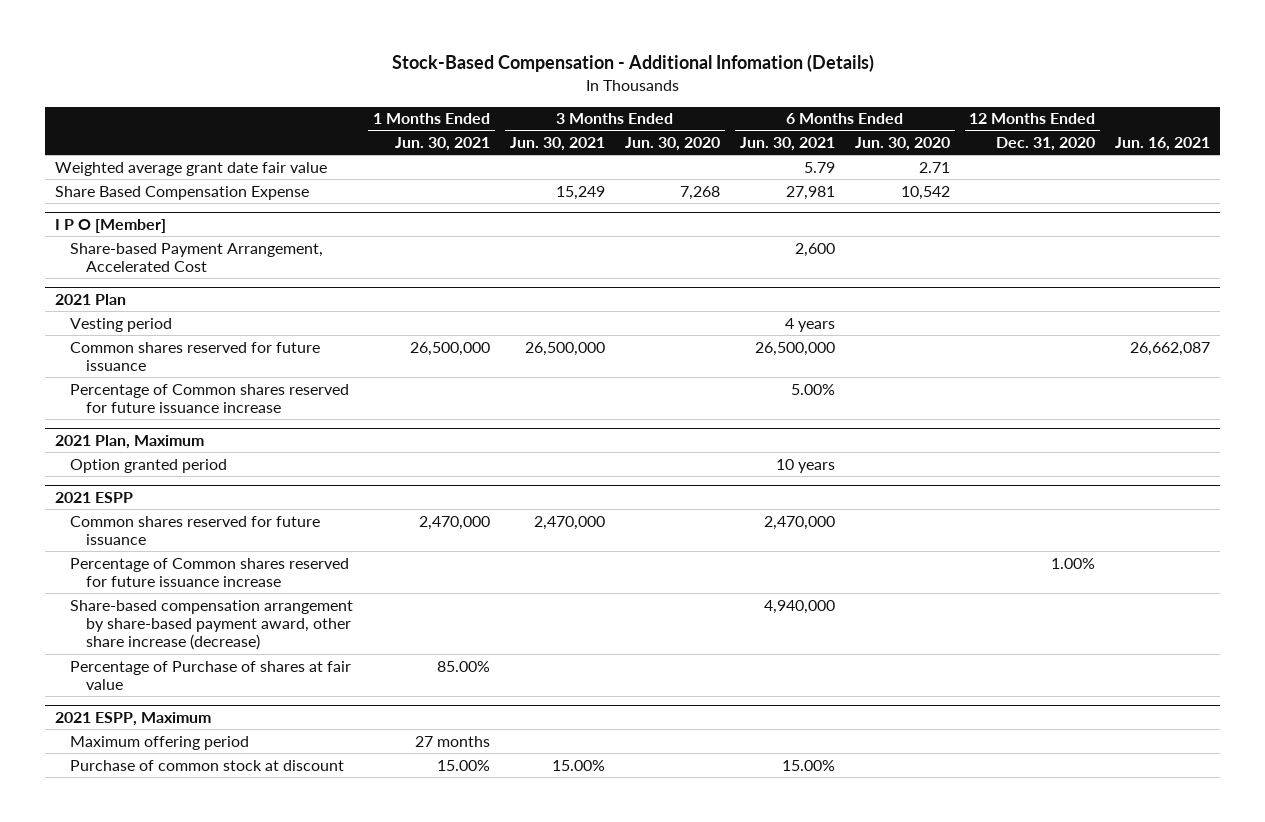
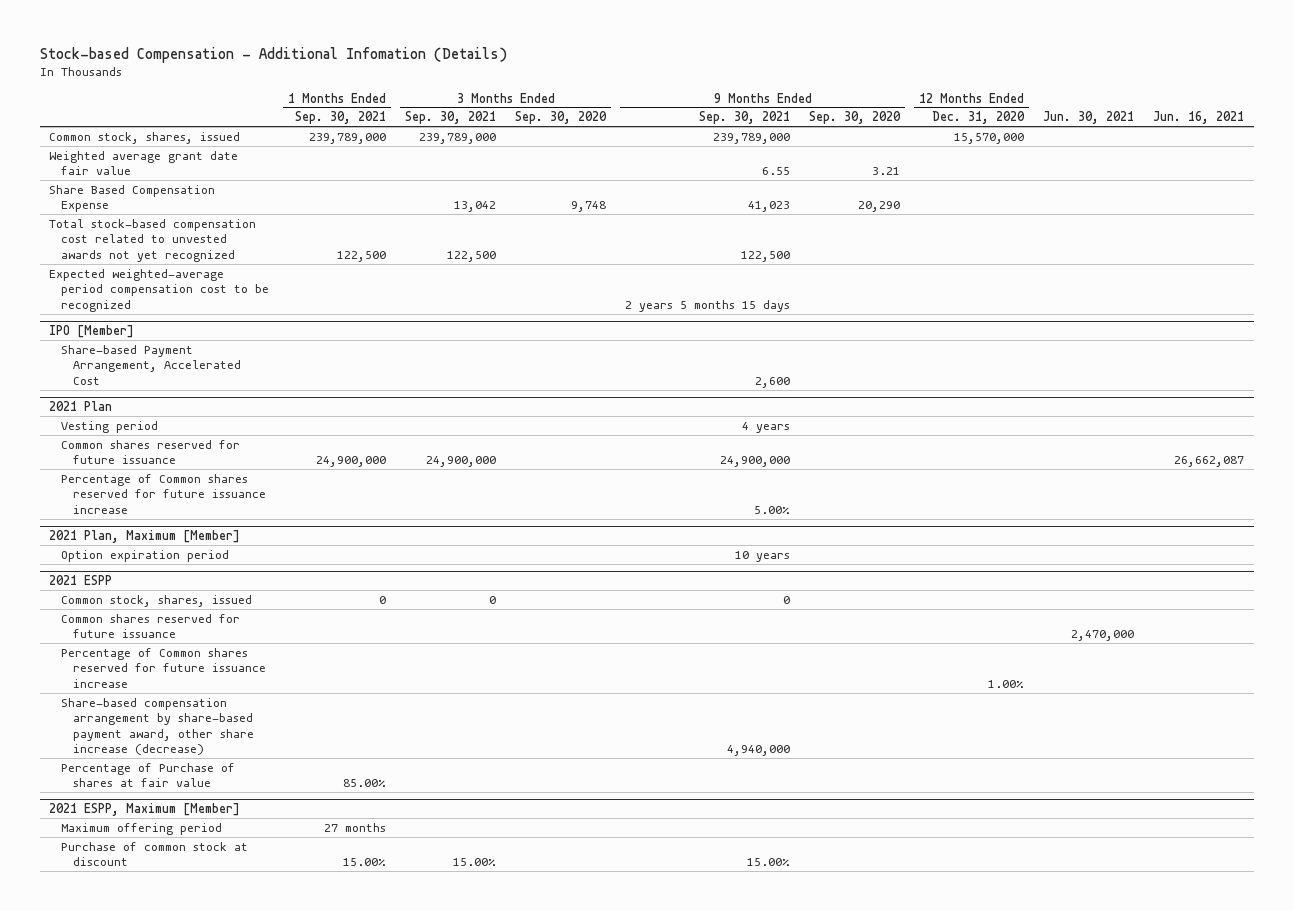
- Stock-Based Compensation - Additional Infomation (Details)
+ Stock-based Compensation - Additional Infomation (Details)
- | 1 Months Ended Jun. 30, 2021 | 3 Months Ended Jun. 30, 2021 | 3 Months Ended Jun. 30, 2020 | 6 Months Ended Jun. 30, 2021 | 6 Months Ended Jun. 30, 2020 | 12 Months Ended Dec. 31, 2020 | Jun. 16, 2021
+ | 1 Months Ended Sep. 30, 2021 | 3 Months Ended Sep. 30, 2021 | 3 Months Ended Sep. 30, 2020 | 9 Months Ended Sep. 30, 2021 | 9 Months Ended Sep. 30, 2020 | 12 Months Ended Dec. 31, 2020 | Jun. 30, 2021 | Jun. 16, 2021
+ Common stock, shares, issued | 239,789,000 | 239,789,000 | | 239,789,000 | | 15,570,000 | |
- I P O [Member]
+ Total stock-based compensation cost related to unvested awards not yet recognized | 122,500 | 122,500 | | 122,500 | | | |
+ Expected weighted-average period compensation cost to be recognized | | | | 2 years 5 months 15 days | | | |
+ IPO [Member]
- 2021 Plan, Maximum
- Option granted period | | | | 10 years | | |
+ 2021 Plan, Maximum [Member]
+ Option expiration period | | | | 10 years | | | |
@ 2021 ESPP
+ Common stock, shares, issued | 0 | 0 | | 0 | | | |
- 2021 ESPP, Maximum
+ 2021 ESPP, Maximum [Member]

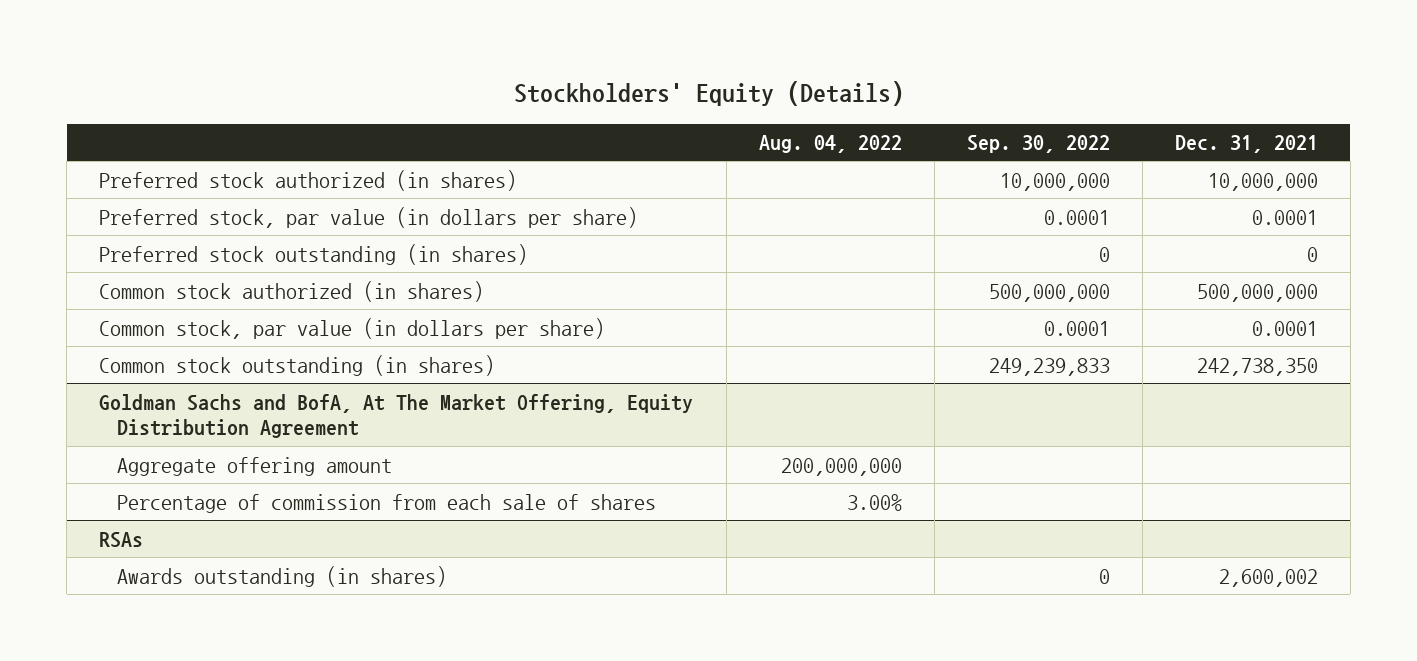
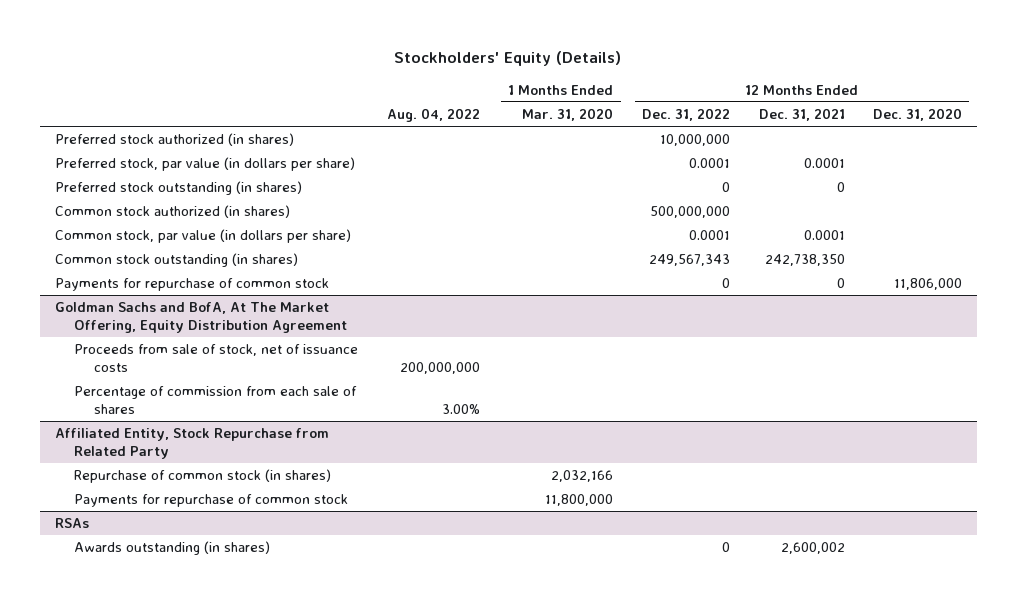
- | Aug. 04, 2022 | Sep. 30, 2022 | Dec. 31, 2021
+ | Aug. 04, 2022 | 1 Months Ended Mar. 31, 2020 | 12 Months Ended Dec. 31, 2022 | 12 Months Ended Dec. 31, 2021 | 12 Months Ended Dec. 31, 2020
+ Payments for repurchase of common stock | | | 0 | 0 | 11,806,000
@ Goldman Sachs and BofA, At The Market Offering, Equity Distribution Agreement
- Aggregate offering amount | 200,000,000 | |
+ Proceeds from sale of stock, net of issuance costs | 200,000,000 | | | |
+ Affiliated Entity, Stock Repurchase from Related Party
+ Repurchase of common stock (in shares) | | 2,032,166 | | |
+ Payments for repurchase of common stock | | 11,800,000 | | |

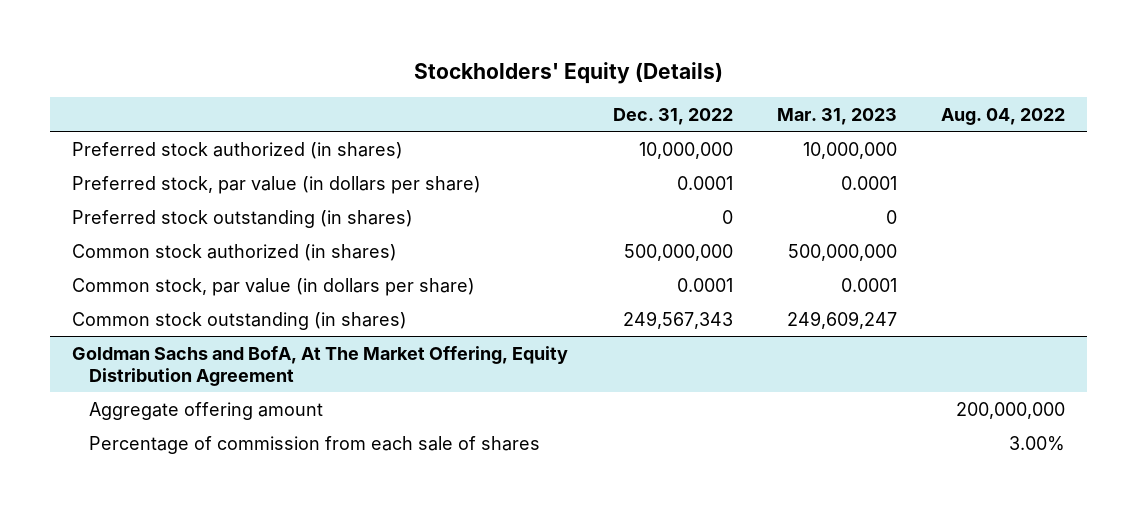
- | Aug. 04, 2022 | 1 Months Ended Mar. 31, 2020 | 12 Months Ended Dec. 31, 2022 | 12 Months Ended Dec. 31, 2021 | 12 Months Ended Dec. 31, 2020
+ | Dec. 31, 2022 | Mar. 31, 2023 | Aug. 04, 2022
- Payments for repurchase of common stock | | | 0 | 0 | 11,806,000
@ Goldman Sachs and BofA, At The Market Offering, Equity Distribution Agreement
- Proceeds from sale of stock, net of issuance costs | 200,000,000 | | | |
+ Aggregate offering amount | | | 200,000,000
- Affiliated Entity, Stock Repurchase from Related Party
- Repurchase of common stock (in shares) | | 2,032,166 | | |
- Payments for repurchase of common stock | | 11,800,000 | | |
- RSAs
- Awards outstanding (in shares) | | | 0 | 2,600,002 |

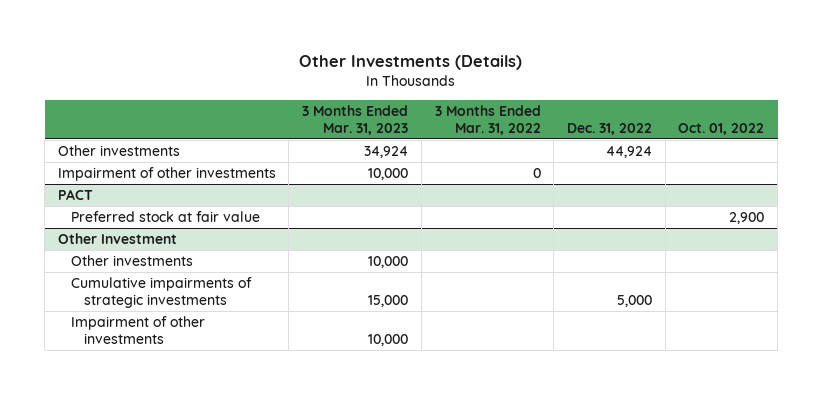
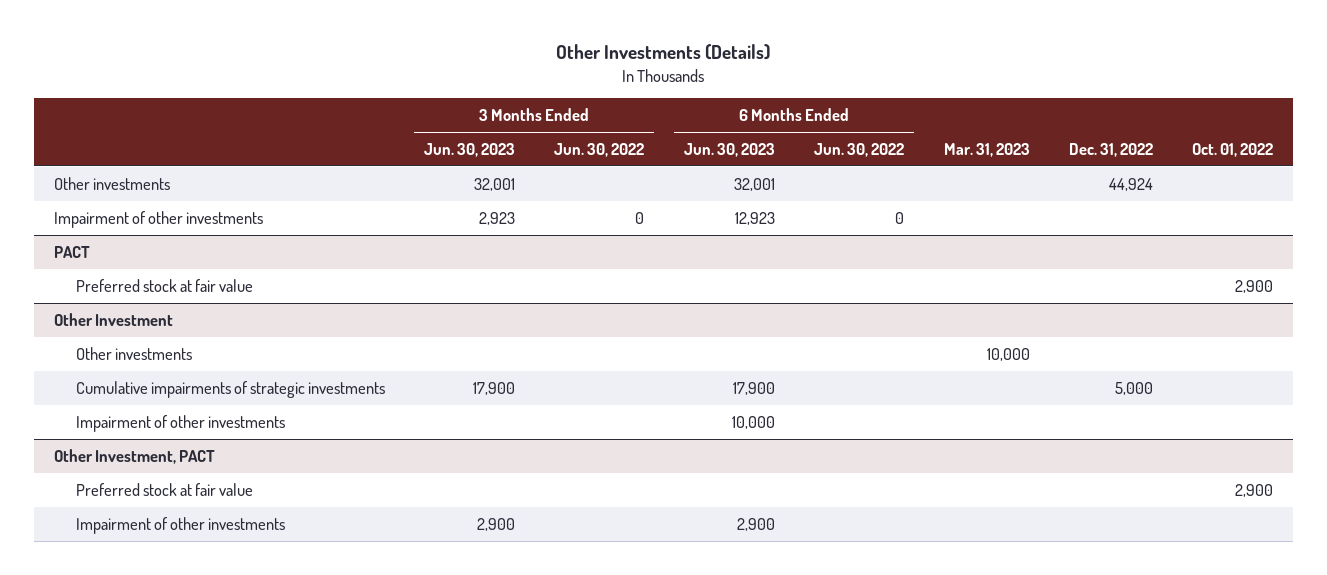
- | 3 Months Ended Mar. 31, 2023 | 3 Months Ended Mar. 31, 2022 | Dec. 31, 2022 | Oct. 01, 2022
+ | 3 Months Ended Jun. 30, 2023 | 3 Months Ended Jun. 30, 2022 | 6 Months Ended Jun. 30, 2023 | 6 Months Ended Jun. 30, 2022 | Mar. 31, 2023 | Dec. 31, 2022 | Oct. 01, 2022
+ Other Investment, PACT
+ Preferred stock at fair value | | | | | | | 2,900
+ Impairment of other investments | 2,900 | | 2,900 | | | |

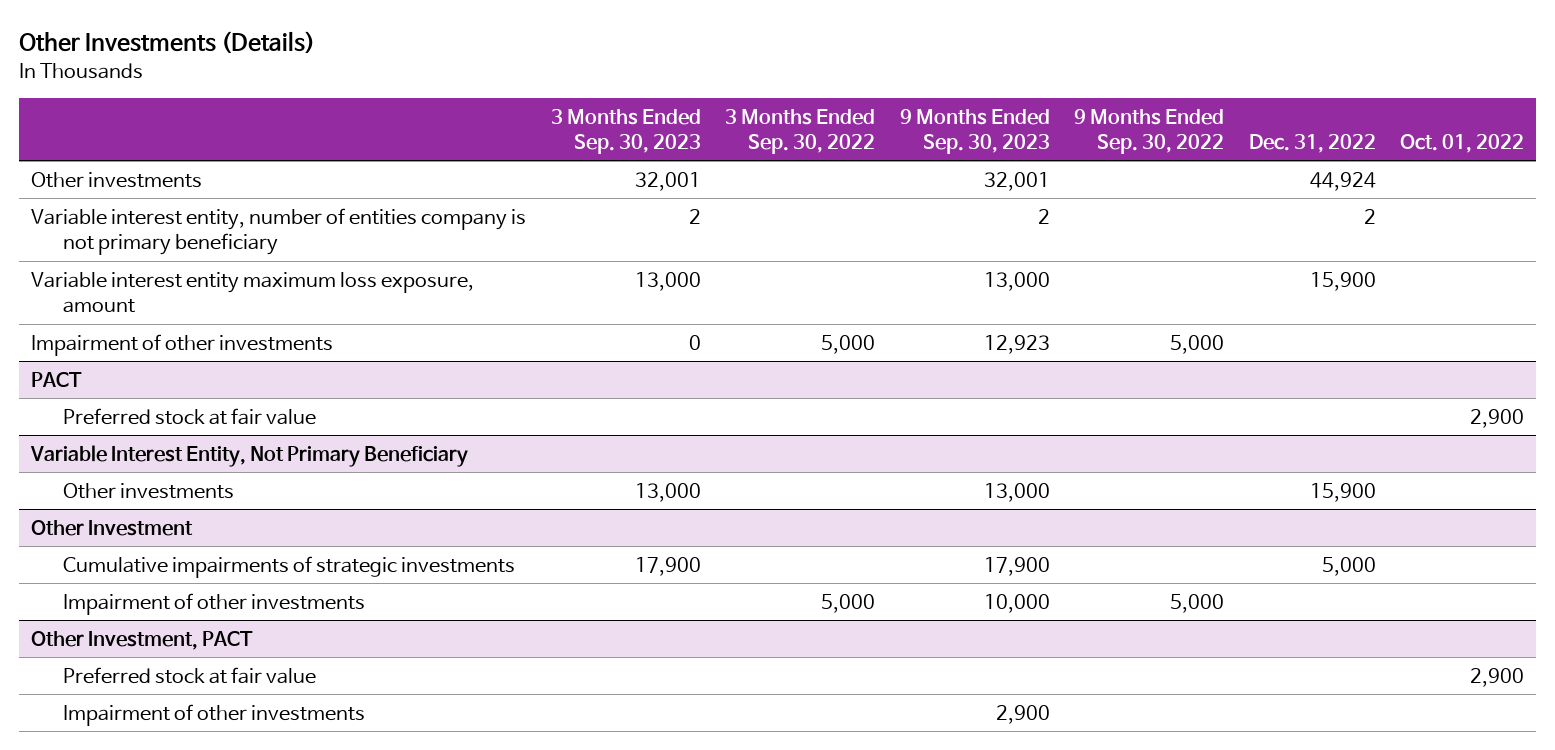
- | 3 Months Ended Jun. 30, 2023 | 3 Months Ended Jun. 30, 2022 | 6 Months Ended Jun. 30, 2023 | 6 Months Ended Jun. 30, 2022 | Mar. 31, 2023 | Dec. 31, 2022 | Oct. 01, 2022
+ | 3 Months Ended Sep. 30, 2023 | 3 Months Ended Sep. 30, 2022 | 9 Months Ended Sep. 30, 2023 | 9 Months Ended Sep. 30, 2022 | Dec. 31, 2022 | Oct. 01, 2022
+ Variable interest entity, number of entities company is not primary beneficiary | 2 | | 2 | | 2 |
+ Variable interest entity maximum loss exposure, amount | 13,000 | | 13,000 | | 15,900 |
+ Variable Interest Entity, Not Primary Beneficiary
+ Other investments | 13,000 | | 13,000 | | 15,900 |
@ Other Investment
- Other investments | | | | | 10,000 | |

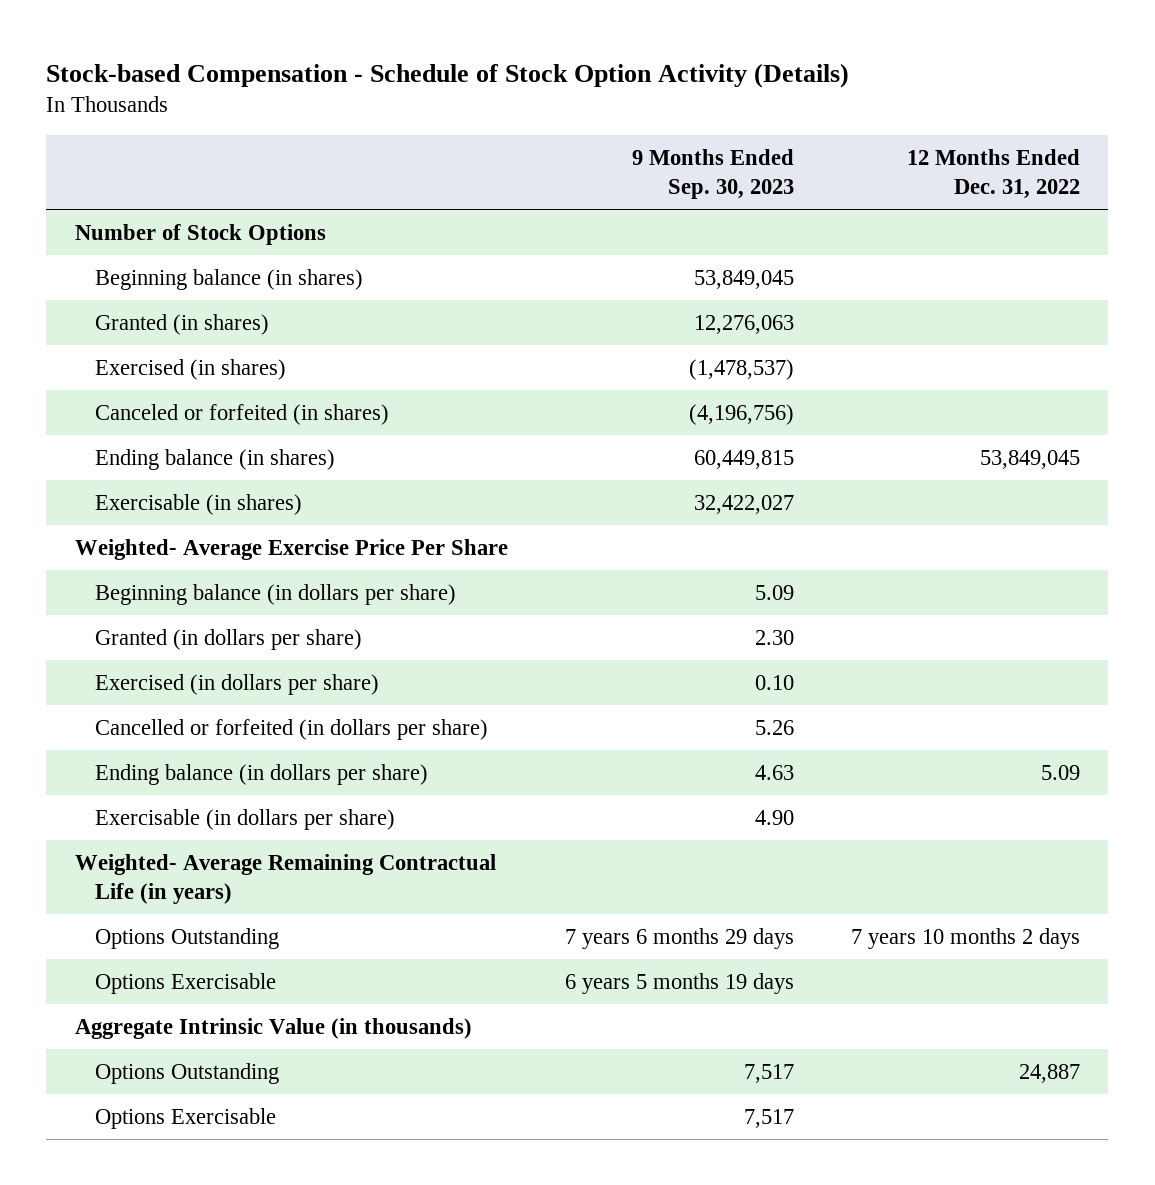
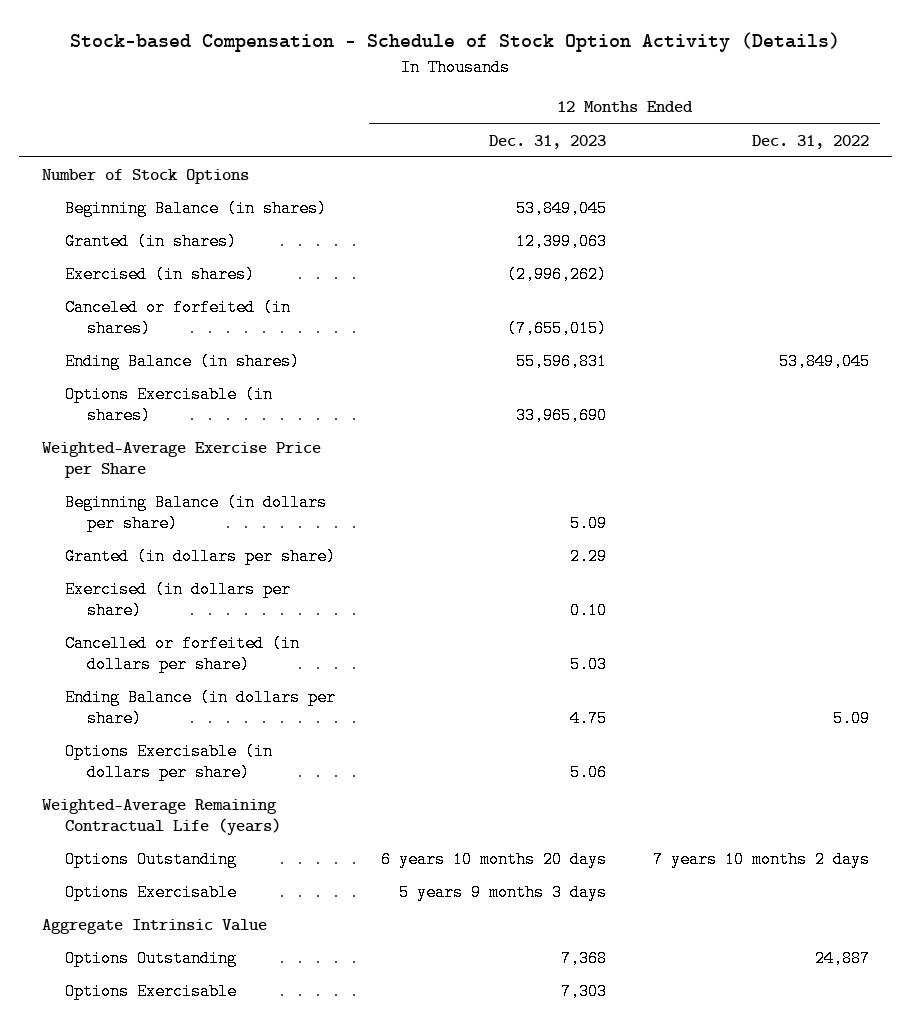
- | 9 Months Ended Sep. 30, 2023 | 12 Months Ended Dec. 31, 2022
+ | 12 Months Ended Dec. 31, 2023 | 12 Months Ended Dec. 31, 2022
- Beginning balance (in shares) | 53,849,045 |
+ Beginning Balance (in shares) | 53,849,045 |
- Ending balance (in shares) | 60,449,815 | 53,849,045
- Exercisable (in shares) | 32,422,027 |
- Weighted- Average Exercise Price Per Share
- Beginning balance (in dollars per share) | 5.09 |
+ Ending Balance (in shares) | 55,596,831 | 53,849,045
+ Options Exercisable (in shares) | 33,965,690 |
+ Weighted-Average Exercise Price per Share
+ Beginning Balance (in dollars per share) | 5.09 |
- Ending balance (in dollars per share) | 4.63 | 5.09
- Exercisable (in dollars per share) | 4.90 |
- Weighted- Average Remaining Contractual Life (in years)
+ Ending Balance (in dollars per share) | 4.75 | 5.09
+ Options Exercisable (in dollars per share) | 5.06 |
+ Weighted-Average Remaining Contractual Life (years)
- Aggregate Intrinsic Value (in thousands)
+ Aggregate Intrinsic Value

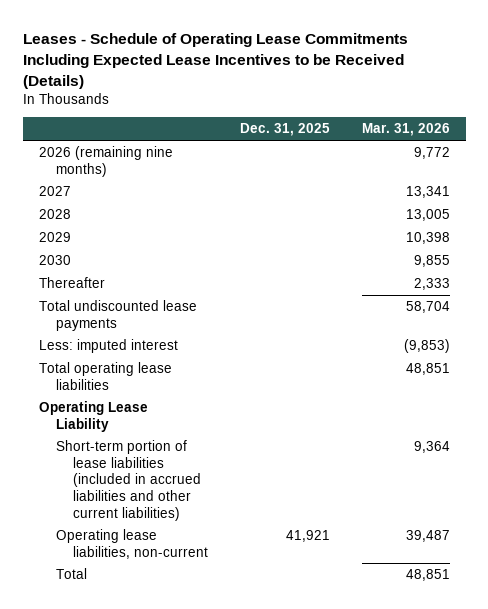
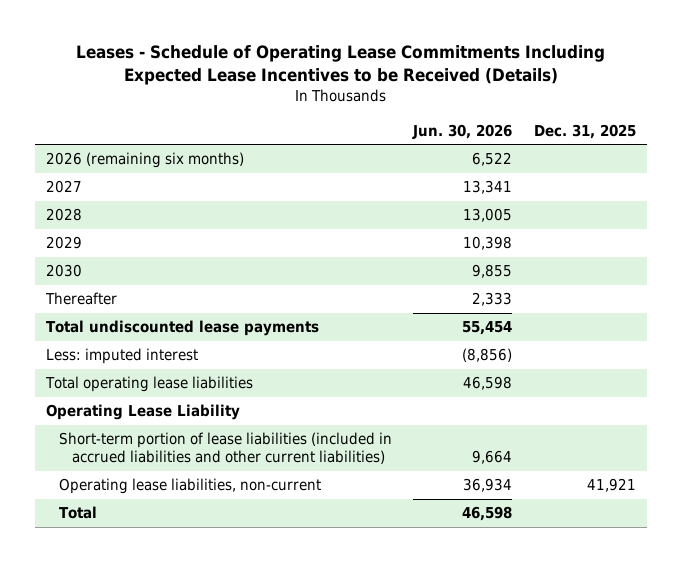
- | Dec. 31, 2025 | Mar. 31, 2026
+ | Jun. 30, 2026 | Dec. 31, 2025
- 2026 (remaining nine months) | | 9,772
+ 2026 (remaining six months) | 6,522 |

